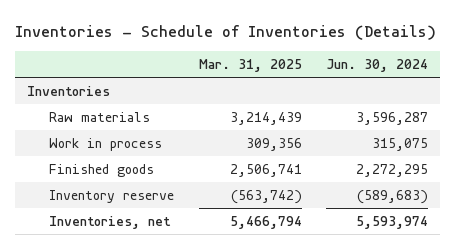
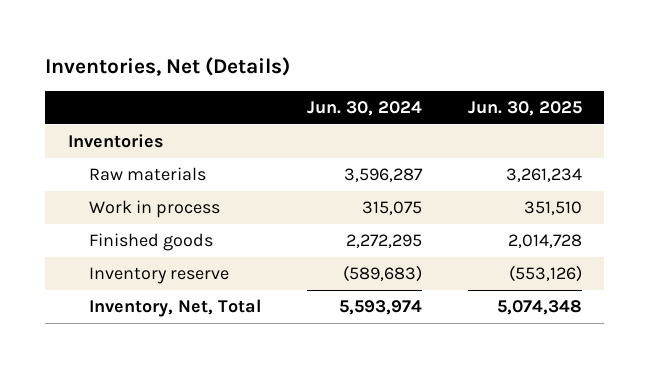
- Inventories - Schedule of Inventories (Details)
+ Inventories, Net (Details)
- | Mar. 31, 2025 | Jun. 30, 2024
+ | Jun. 30, 2024 | Jun. 30, 2025
- Inventories, net | 5,466,794 | 5,593,974
+ Inventory, Net, Total | 5,593,974 | 5,074,348

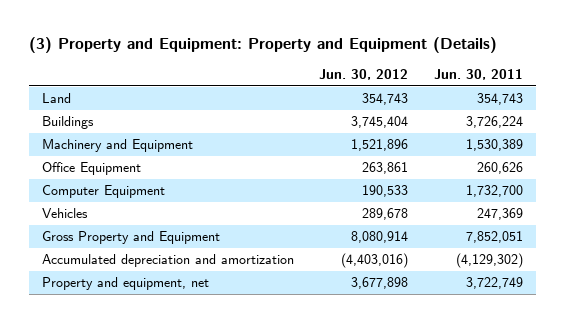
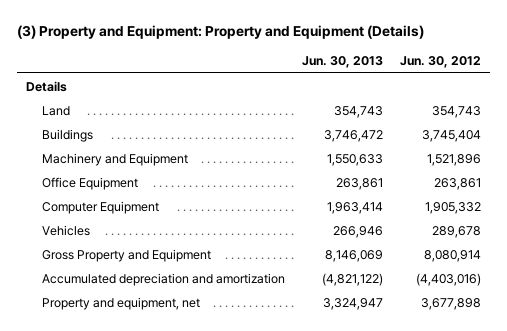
- | Jun. 30, 2012 | Jun. 30, 2011
+ | Jun. 30, 2013 | Jun. 30, 2012
+ Details
- Computer Equipment | 190,533 | 1,732,700
+ Computer Equipment | 1,963,414 | 1,905,332

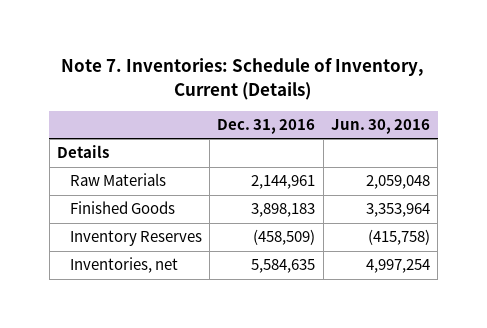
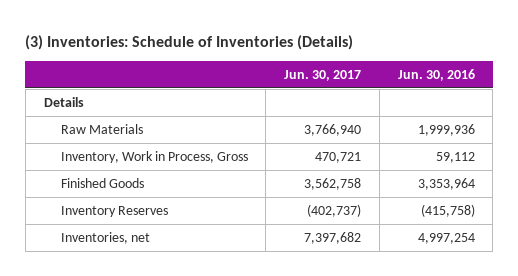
- Note 7. Inventories: Schedule of Inventory, Current (Details)
+ (3) Inventories: Schedule of Inventories (Details)
- | Dec. 31, 2016 | Jun. 30, 2016
+ | Jun. 30, 2017 | Jun. 30, 2016
- Raw Materials | 2,144,961 | 2,059,048
+ Raw Materials | 3,766,940 | 1,999,936
+ Inventory, Work in Process, Gross | 470,721 | 59,112

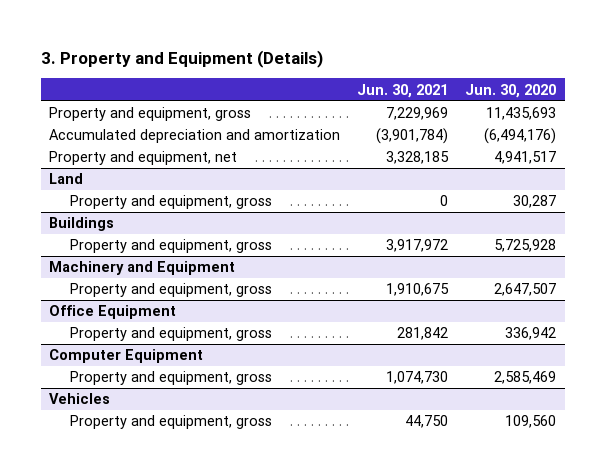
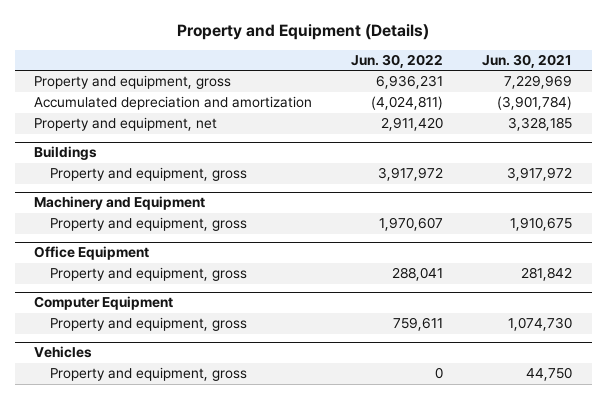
- 3. Property and Equipment (Details)
+ Property and Equipment (Details)
- | Jun. 30, 2021 | Jun. 30, 2020
+ | Jun. 30, 2022 | Jun. 30, 2021
- Land
- Property and equipment, gross | 0 | 30,287

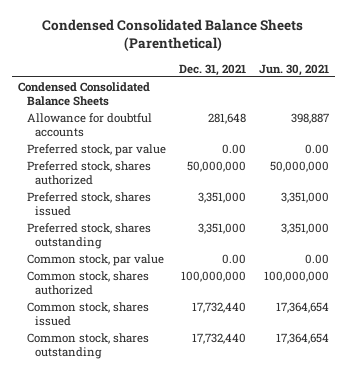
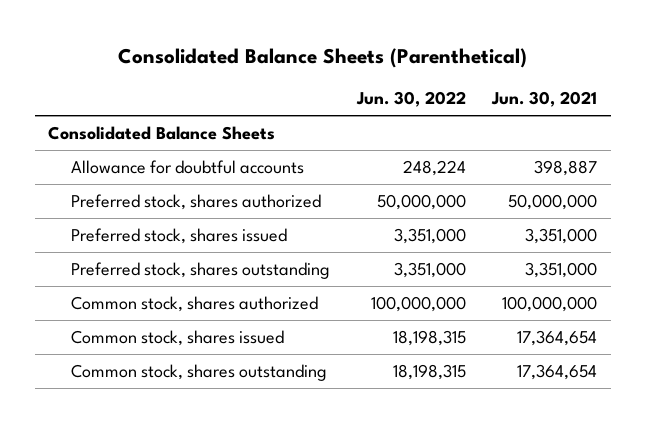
- Condensed Consolidated Balance Sheets (Parenthetical)
+ Consolidated Balance Sheets (Parenthetical)
- | Dec. 31, 2021 | Jun. 30, 2021
+ | Jun. 30, 2022 | Jun. 30, 2021
- Condensed Consolidated Balance Sheets
+ Consolidated Balance Sheets
- Preferred stock, par value | 0.00 | 0.00
- Common stock, par value | 0.00 | 0.00

